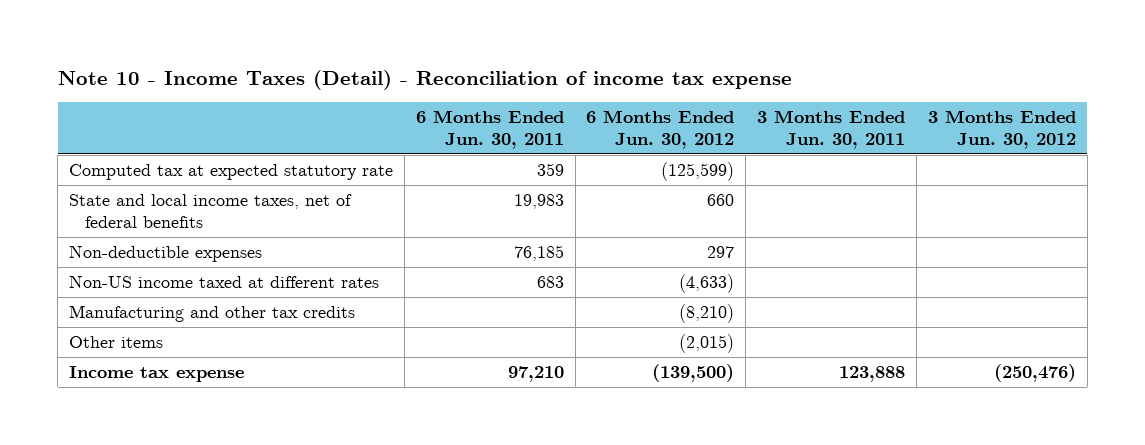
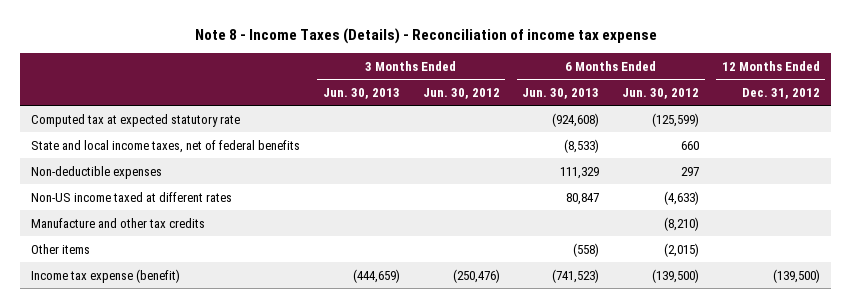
- Note 10 - Income Taxes (Detail) - Reconciliation of income tax expense
+ Note 8 - Income Taxes (Details) - Reconciliation of income tax expense
- | 6 Months Ended Jun. 30, 2011 | 6 Months Ended Jun. 30, 2012 | 3 Months Ended Jun. 30, 2011 | 3 Months Ended Jun. 30, 2012
+ | 3 Months Ended Jun. 30, 2013 | 3 Months Ended Jun. 30, 2012 | 6 Months Ended Jun. 30, 2013 | 6 Months Ended Jun. 30, 2012 | 12 Months Ended Dec. 31, 2012
- Manufacturing and other tax credits | | (8,210) | |
+ Manufacture and other tax credits | | | | (8,210) |
- Income tax expense | 97,210 | (139,500) | 123,888 | (250,476)
+ Income tax expense (benefit) | (444,659) | (250,476) | (741,523) | (139,500) | (139,500)

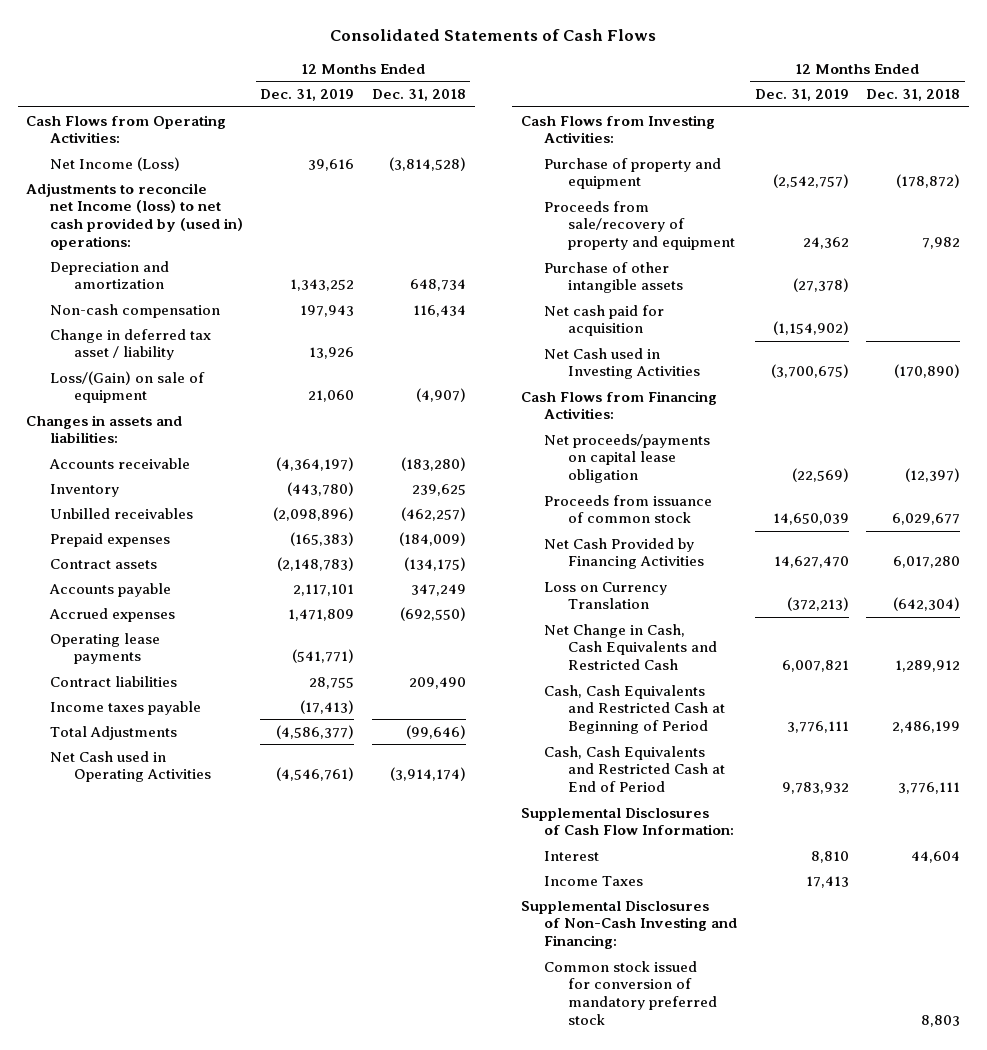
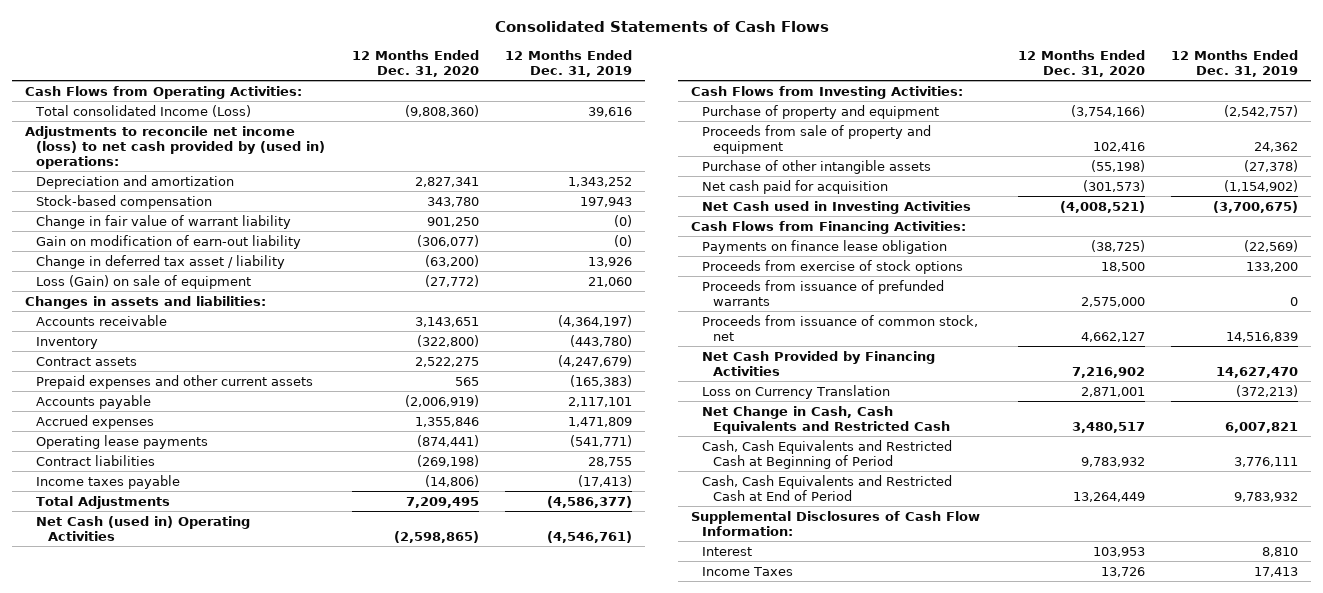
- | 12 Months Ended Dec. 31, 2019 | 12 Months Ended Dec. 31, 2018
+ | 12 Months Ended Dec. 31, 2020 | 12 Months Ended Dec. 31, 2019
- Net Income (Loss) | 39,616 | (3,814,528)
- Adjustments to reconcile net Income (loss) to net cash provided by (used in) operations:
+ Total consolidated Income (Loss) | (9,808,360) | 39,616
+ Adjustments to reconcile net income (loss) to net cash provided by (used in) operations:
- Non-cash compensation | 197,943 | 116,434
+ Stock-based compensation | 343,780 | 197,943
+ Change in fair value of warrant liability | 901,250 | (0)
+ Gain on modification of earn-out liability | (306,077) | (0)
- Loss/(Gain) on sale of equipment | 21,060 | (4,907)
+ Loss (Gain) on sale of equipment | (27,772) | 21,060
- Unbilled receivables | (2,098,896) | (462,257)
- Prepaid expenses | (165,383) | (184,009)
- Contract assets | (2,148,783) | (134,175)
+ Contract assets | 2,522,275 | (4,247,679)
+ Prepaid expenses and other current assets | 565 | (165,383)
- Net Cash used in Operating Activities | (4,546,761) | (3,914,174)
+ Net Cash (used in) Operating Activities | (2,598,865) | (4,546,761)
- Proceeds from sale/recovery of property and equipment | 24,362 | 7,982
+ Proceeds from sale of property and equipment | 102,416 | 24,362
- Net proceeds/payments on capital lease obligation | (22,569) | (12,397)
- Proceeds from issuance of common stock | 14,650,039 | 6,029,677
+ Payments on finance lease obligation | (38,725) | (22,569)
+ Proceeds from exercise of stock options | 18,500 | 133,200
+ Proceeds from issuance of prefunded warrants | 2,575,000 | 0
+ Proceeds from issuance of common stock, net | 4,662,127 | 14,516,839
- Supplemental Disclosures of Non-Cash Investing and Financing:
- Common stock issued for conversion of mandatory preferred stock | | 8,803

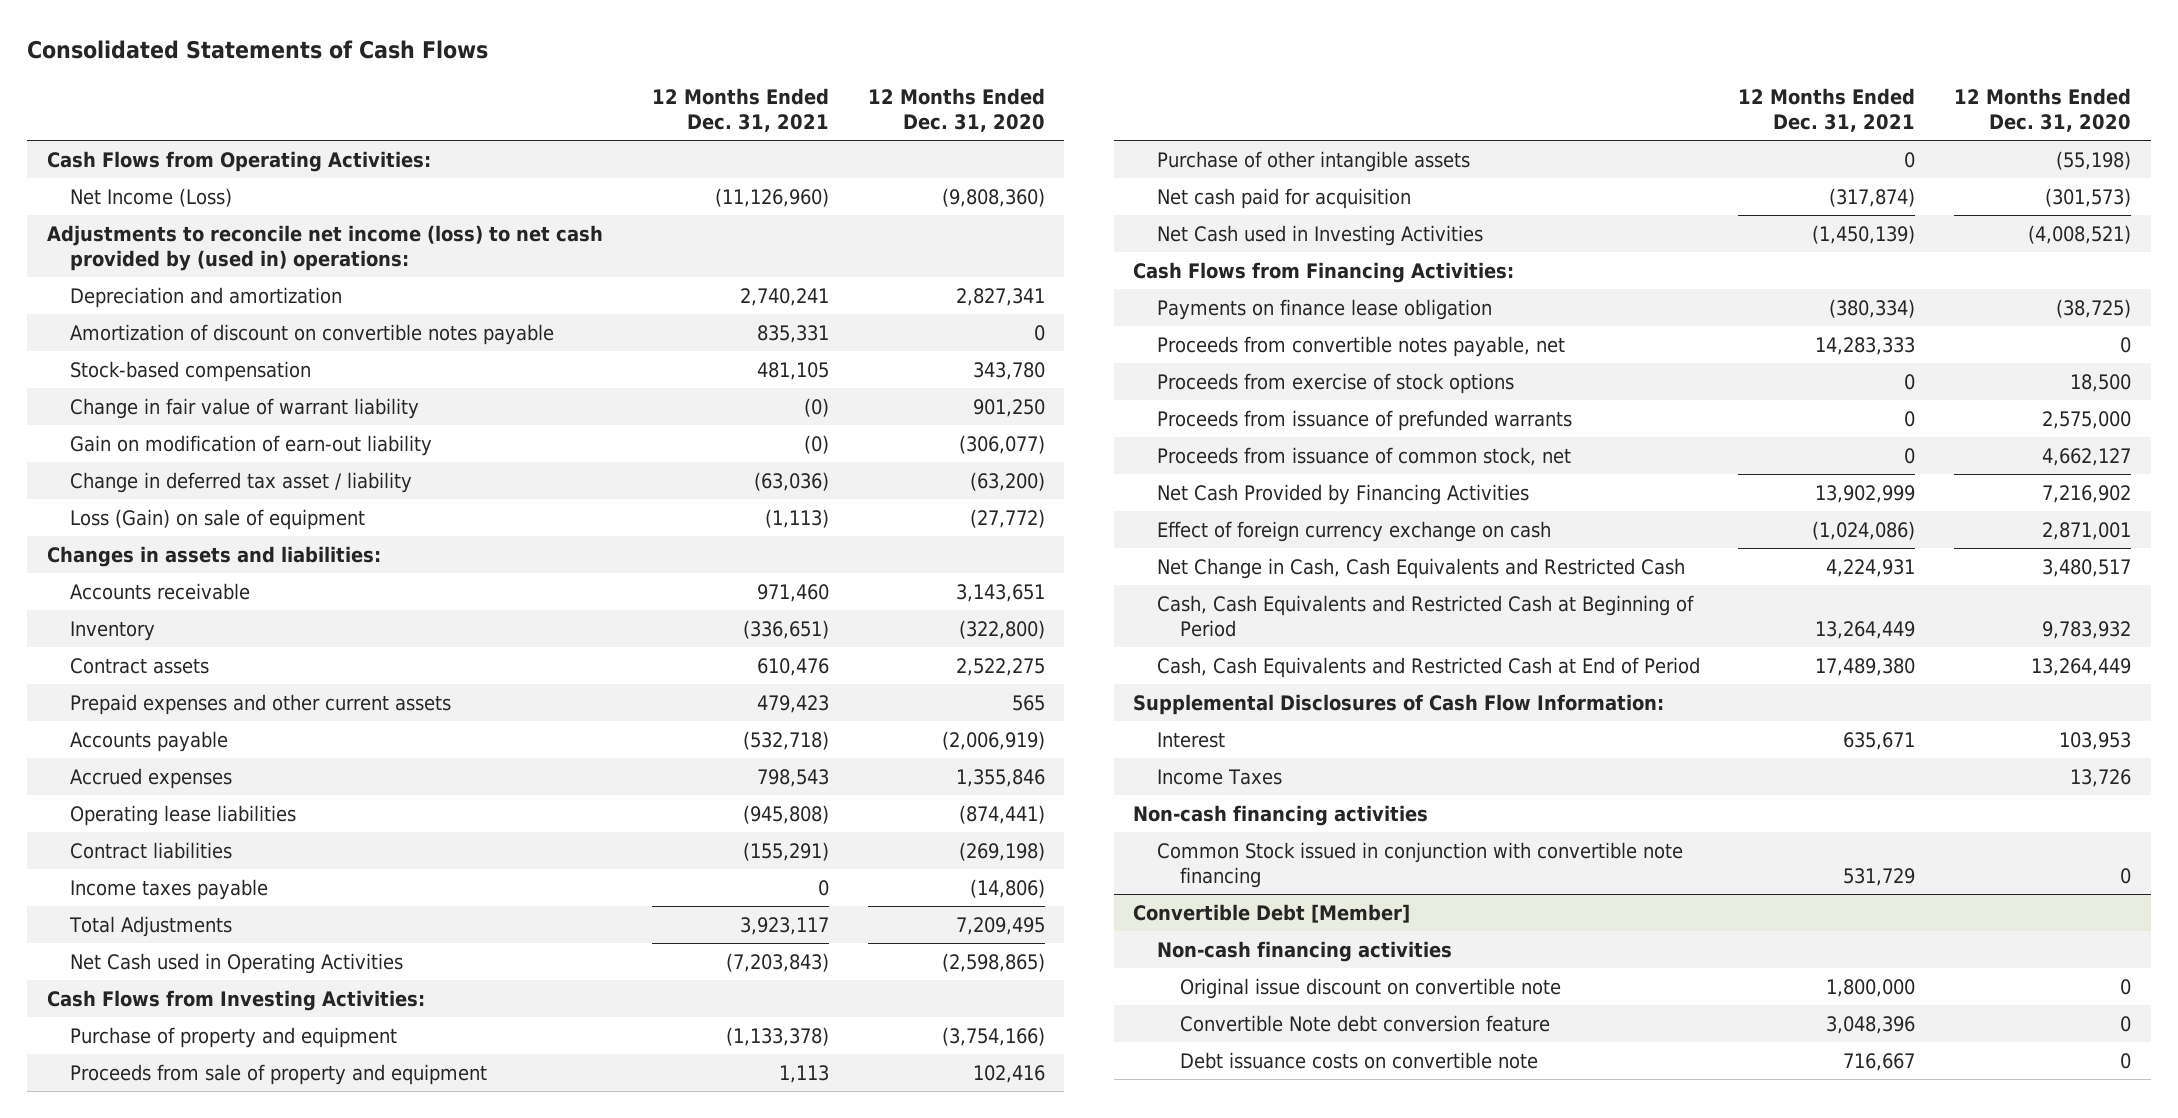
- | 12 Months Ended Dec. 31, 2020 | 12 Months Ended Dec. 31, 2019
+ | 12 Months Ended Dec. 31, 2021 | 12 Months Ended Dec. 31, 2020
- Total consolidated Income (Loss) | (9,808,360) | 39,616
+ Net Income (Loss) | (11,126,960) | (9,808,360)
+ Amortization of discount on convertible notes payable | 835,331 | 0
- Operating lease payments | (874,441) | (541,771)
+ Operating lease liabilities | (945,808) | (874,441)
- Net Cash (used in) Operating Activities | (2,598,865) | (4,546,761)
+ Net Cash used in Operating Activities | (7,203,843) | (2,598,865)
+ Proceeds from convertible notes payable, net | 14,283,333 | 0
- Loss on Currency Translation | 2,871,001 | (372,213)
+ Effect of foreign currency exchange on cash | (1,024,086) | 2,871,001
+ Non-cash financing activities
+ Common Stock issued in conjunction with convertible note financing | 531,729 | 0
+ Convertible Debt [Member]
+ Non-cash financing activities
+ Original issue discount on convertible note | 1,800,000 | 0
+ Convertible Note debt conversion feature | 3,048,396 | 0
+ Debt issuance costs on convertible note | 716,667 | 0

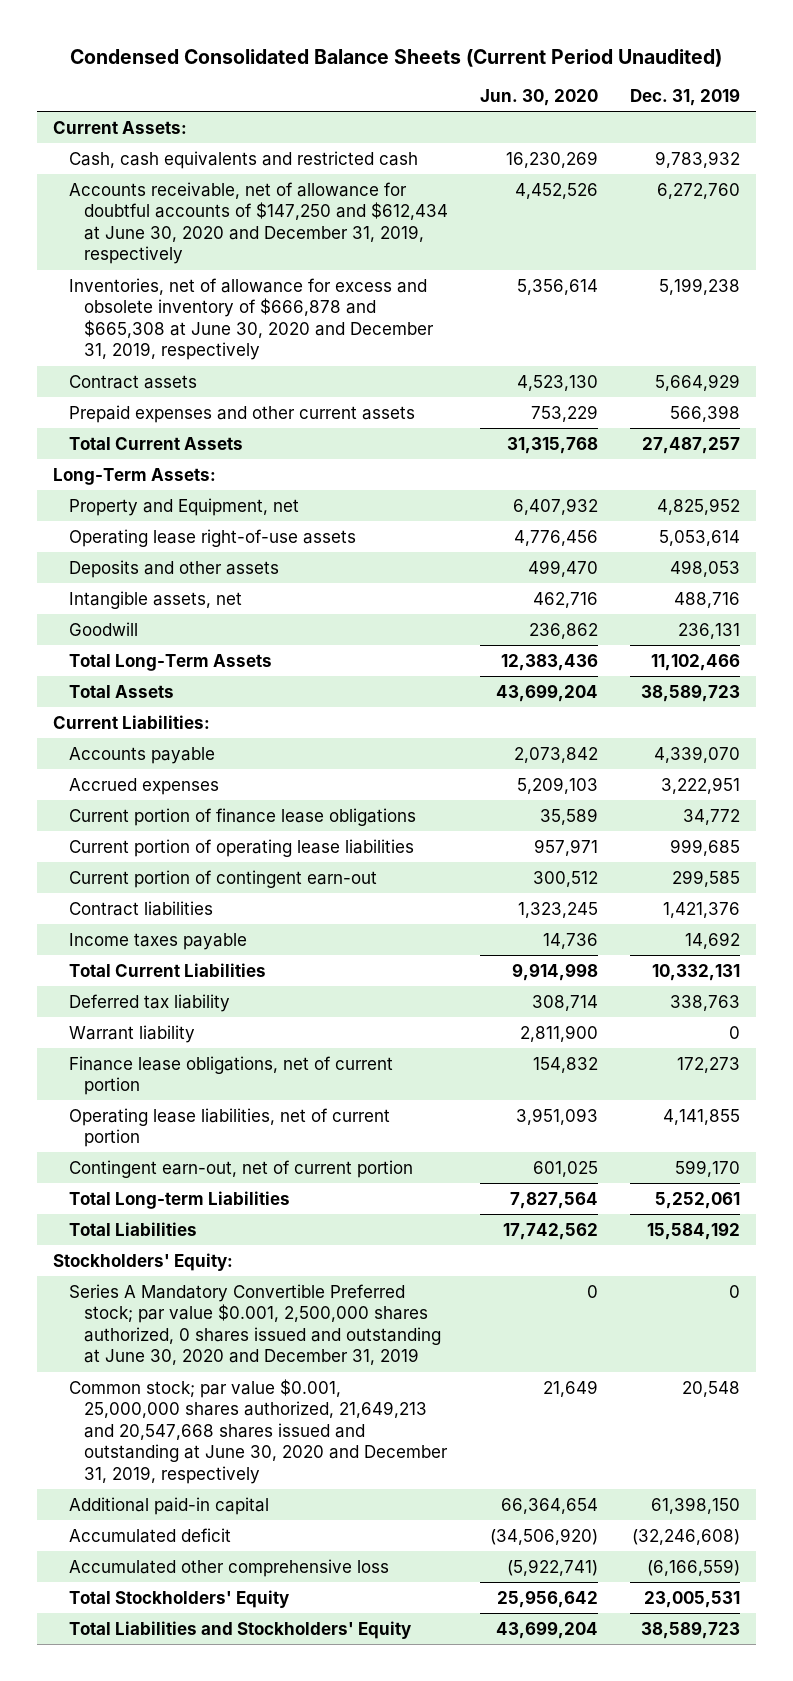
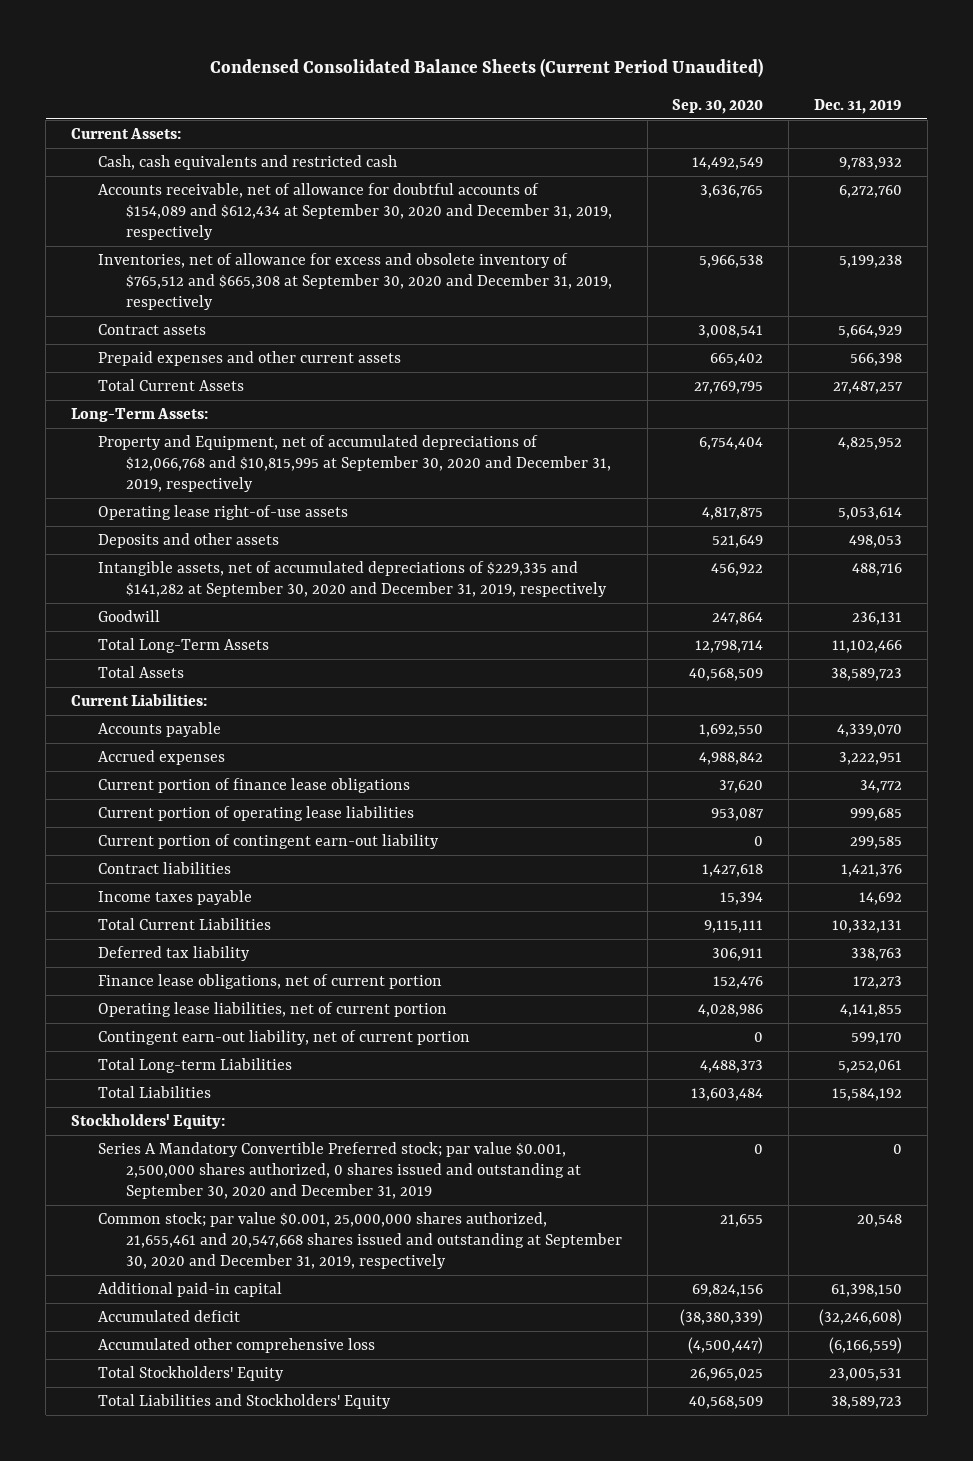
- | Jun. 30, 2020 | Dec. 31, 2019
+ | Sep. 30, 2020 | Dec. 31, 2019
- Accounts receivable, net of allowance for doubtful accounts of $147,250 and $612,434 at June 30, 2020 and December 31, 2019, respectively | 4,452,526 | 6,272,760
- Inventories, net of allowance for excess and obsolete inventory of $666,878 and $665,308 at June 30, 2020 and December 31, 2019, respectively | 5,356,614 | 5,199,238
+ Accounts receivable, net of allowance for doubtful accounts of $154,089 and $612,434 at September 30, 2020 and December 31, 2019, respectively | 3,636,765 | 6,272,760
+ Inventories, net of allowance for excess and obsolete inventory of $765,512 and $665,308 at September 30, 2020 and December 31, 2019, respectively | 5,966,538 | 5,199,238
- Property and Equipment, net | 6,407,932 | 4,825,952
+ Property and Equipment, net of accumulated depreciations of $12,066,768 and $10,815,995 at September 30, 2020 and December 31, 2019, respectively | 6,754,404 | 4,825,952
- Intangible assets, net | 462,716 | 488,716
+ Intangible assets, net of accumulated depreciations of $229,335 and $141,282 at September 30, 2020 and December 31, 2019, respectively | 456,922 | 488,716
- Current portion of contingent earn-out | 300,512 | 299,585
+ Current portion of contingent earn-out liability | 0 | 299,585
- Warrant liability | 2,811,900 | 0
- Contingent earn-out, net of current portion | 601,025 | 599,170
+ Contingent earn-out liability, net of current portion | 0 | 599,170
- Series A Mandatory Convertible Preferred stock; par value $0.001, 2,500,000 shares authorized, 0 shares issued and outstanding at June 30, 2020 and December 31, 2019 | 0 | 0
- Common stock; par value $0.001, 25,000,000 shares authorized, 21,649,213 and 20,547,668 shares issued and outstanding at June 30, 2020 and December 31, 2019, respectively | 21,649 | 20,548
+ Series A Mandatory Convertible Preferred stock; par value $0.001, 2,500,000 shares authorized, 0 shares issued and outstanding at September 30, 2020 and December 31, 2019 | 0 | 0
+ Common stock; par value $0.001, 25,000,000 shares authorized, 21,655,461 and 20,547,668 shares issued and outstanding at September 30, 2020 and December 31, 2019, respectively | 21,655 | 20,548

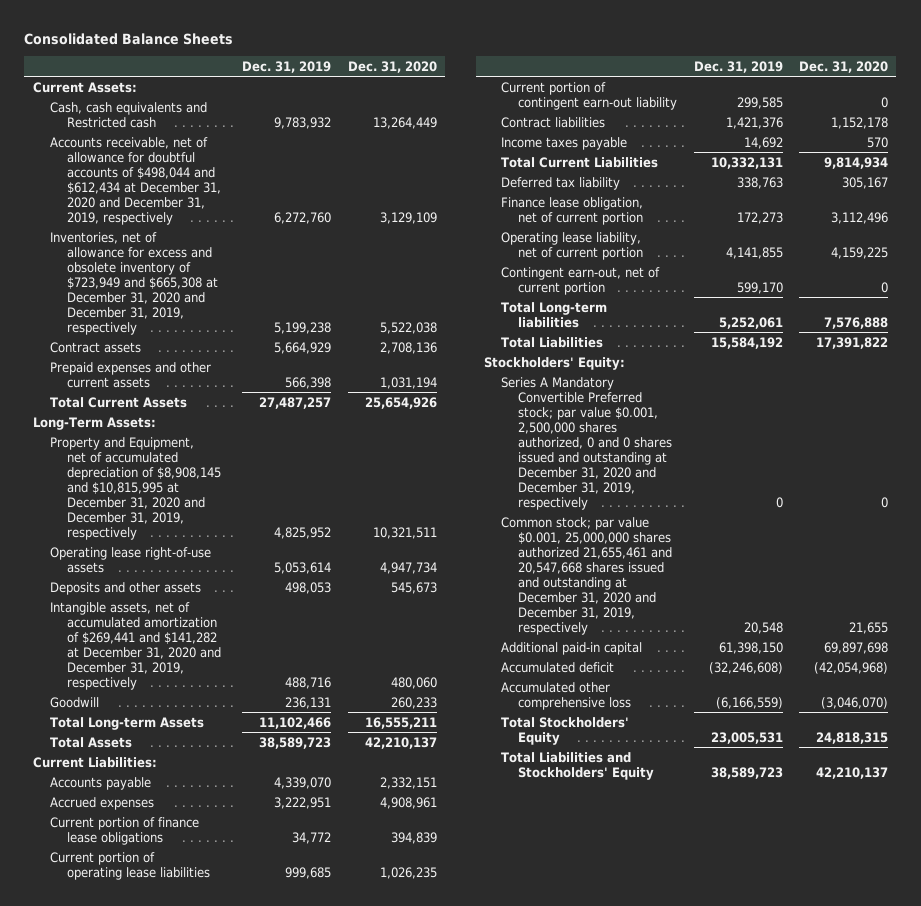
- Condensed Consolidated Balance Sheets (Current Period Unaudited)
+ Consolidated Balance Sheets
- | Sep. 30, 2020 | Dec. 31, 2019
+ | Dec. 31, 2019 | Dec. 31, 2020
- Cash, cash equivalents and restricted cash | 14,492,549 | 9,783,932
- Accounts receivable, net of allowance for doubtful accounts of $154,089 and $612,434 at September 30, 2020 and December 31, 2019, respectively | 3,636,765 | 6,272,760
- Inventories, net of allowance for excess and obsolete inventory of $765,512 and $665,308 at September 30, 2020 and December 31, 2019, respectively | 5,966,538 | 5,199,238
+ Cash, cash equivalents and Restricted cash | 9,783,932 | 13,264,449
+ Accounts receivable, net of allowance for doubtful accounts of $498,044 and $612,434 at December 31, 2020 and December 31, 2019, respectively | 6,272,760 | 3,129,109
+ Inventories, net of allowance for excess and obsolete inventory of $723,949 and $665,308 at December 31, 2020 and December 31, 2019, respectively | 5,199,238 | 5,522,038
- Property and Equipment, net of accumulated depreciations of $12,066,768 and $10,815,995 at September 30, 2020 and December 31, 2019, respectively | 6,754,404 | 4,825,952
+ Property and Equipment, net of accumulated depreciation of $8,908,145 and $10,815,995 at December 31, 2020 and December 31, 2019, respectively | 4,825,952 | 10,321,511
- Intangible assets, net of accumulated depreciations of $229,335 and $141,282 at September 30, 2020 and December 31, 2019, respectively | 456,922 | 488,716
+ Intangible assets, net of accumulated amortization of $269,441 and $141,282 at December 31, 2020 and December 31, 2019, respectively | 488,716 | 480,060
- Total Long-Term Assets | 12,798,714 | 11,102,466
+ Total Long-term Assets | 11,102,466 | 16,555,211
- Finance lease obligations, net of current portion | 152,476 | 172,273
- Operating lease liabilities, net of current portion | 4,028,986 | 4,141,855
- Contingent earn-out liability, net of current portion | 0 | 599,170
- Total Long-term Liabilities | 4,488,373 | 5,252,061
+ Finance lease obligation, net of current portion | 172,273 | 3,112,496
+ Operating lease liability, net of current portion | 4,141,855 | 4,159,225
+ Contingent earn-out, net of current portion | 599,170 | 0
+ Total Long-term liabilities | 5,252,061 | 7,576,888
- Series A Mandatory Convertible Preferred stock; par value $0.001, 2,500,000 shares authorized, 0 shares issued and outstanding at September 30, 2020 and December 31, 2019 | 0 | 0
- Common stock; par value $0.001, 25,000,000 shares authorized, 21,655,461 and 20,547,668 shares issued and outstanding at September 30, 2020 and December 31, 2019, respectively | 21,655 | 20,548
+ Series A Mandatory Convertible Preferred stock; par value $0.001, 2,500,000 shares authorized, 0 and 0 shares issued and outstanding at December 31, 2020 and December 31, 2019, respectively | 0 | 0
+ Common stock; par value $0.001, 25,000,000 shares authorized 21,655,461 and 20,547,668 shares issued and outstanding at December 31, 2020 and December 31, 2019, respectively | 20,548 | 21,655

